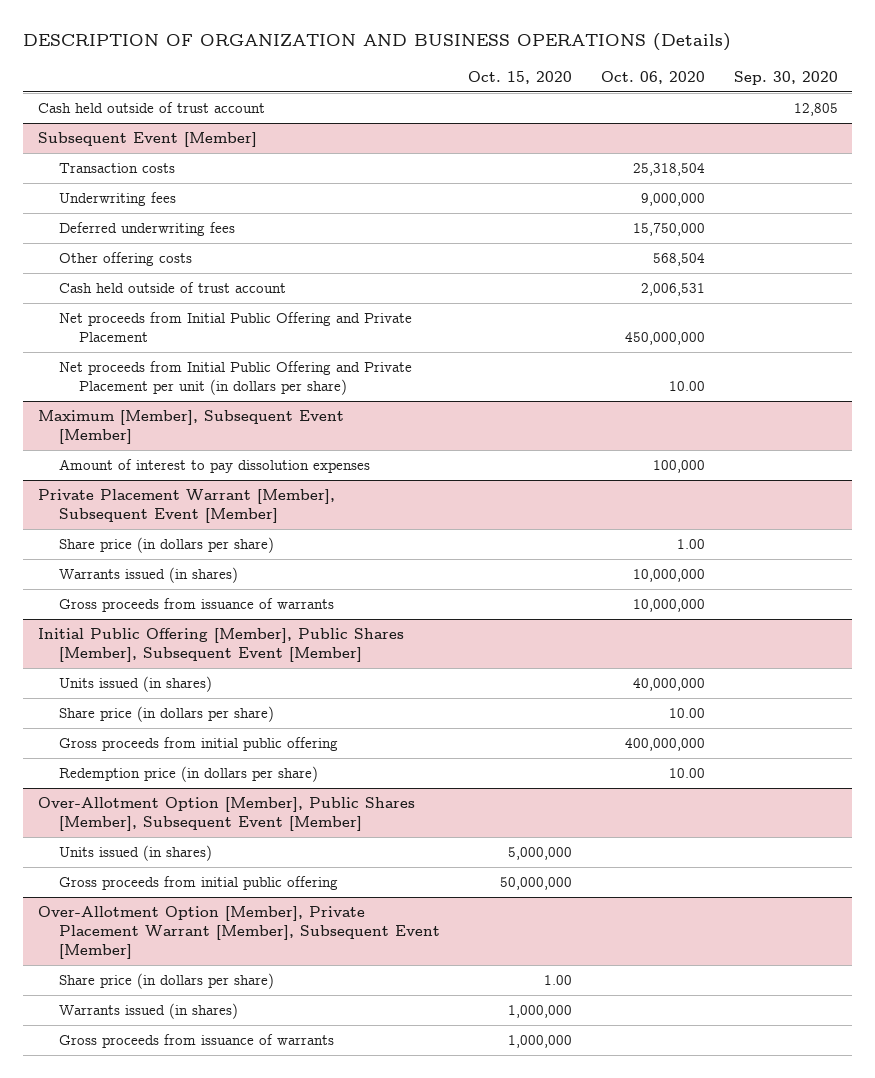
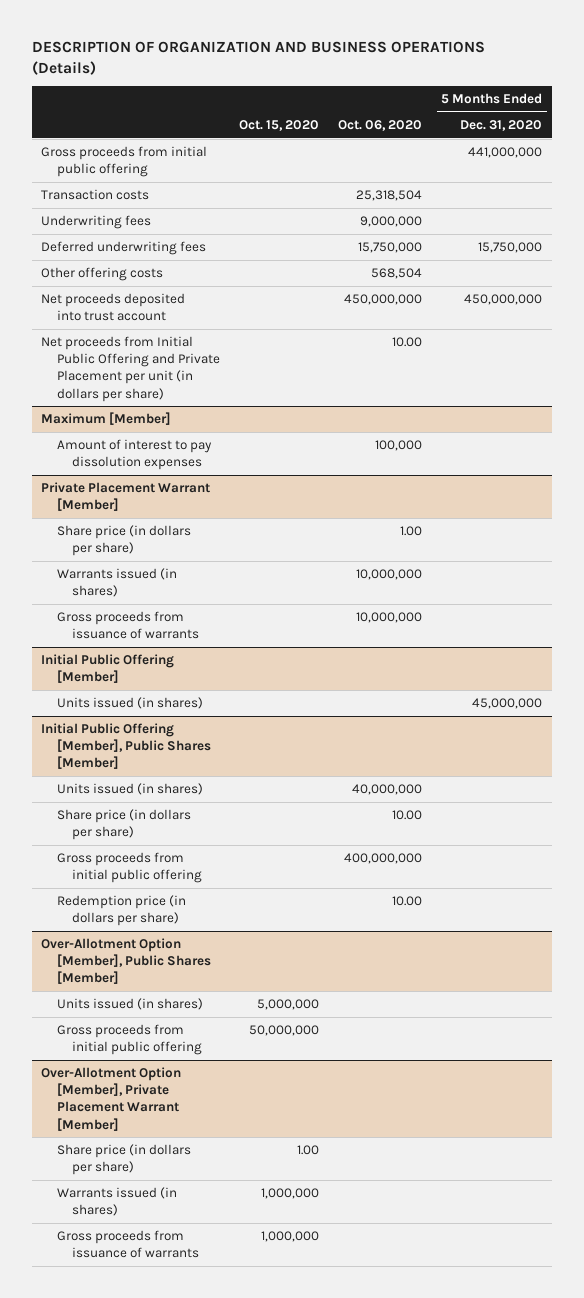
- | Oct. 15, 2020 | Oct. 06, 2020 | Sep. 30, 2020
+ | Oct. 15, 2020 | Oct. 06, 2020 | 5 Months Ended Dec. 31, 2020
- Cash held outside of trust account | | | 12,805
- Subsequent Event [Member]
+ Gross proceeds from initial public offering | | | 441,000,000
- Cash held outside of trust account | | 2,006,531 |
- Net proceeds from Initial Public Offering and Private Placement | | 450,000,000 |
+ Net proceeds deposited into trust account | | 450,000,000 | 450,000,000
- Maximum [Member], Subsequent Event [Member]
+ Maximum [Member]
- Private Placement Warrant [Member], Subsequent Event [Member]
+ Private Placement Warrant [Member]
- Initial Public Offering [Member], Public Shares [Member], Subsequent Event [Member]
+ Initial Public Offering [Member]
+ Units issued (in shares) | | | 45,000,000
+ Initial Public Offering [Member], Public Shares [Member]
- Over-Allotment Option [Member], Public Shares [Member], Subsequent Event [Member]
+ Over-Allotment Option [Member], Public Shares [Member]
- Over-Allotment Option [Member], Private Placement Warrant [Member], Subsequent Event [Member]
+ Over-Allotment Option [Member], Private Placement Warrant [Member]

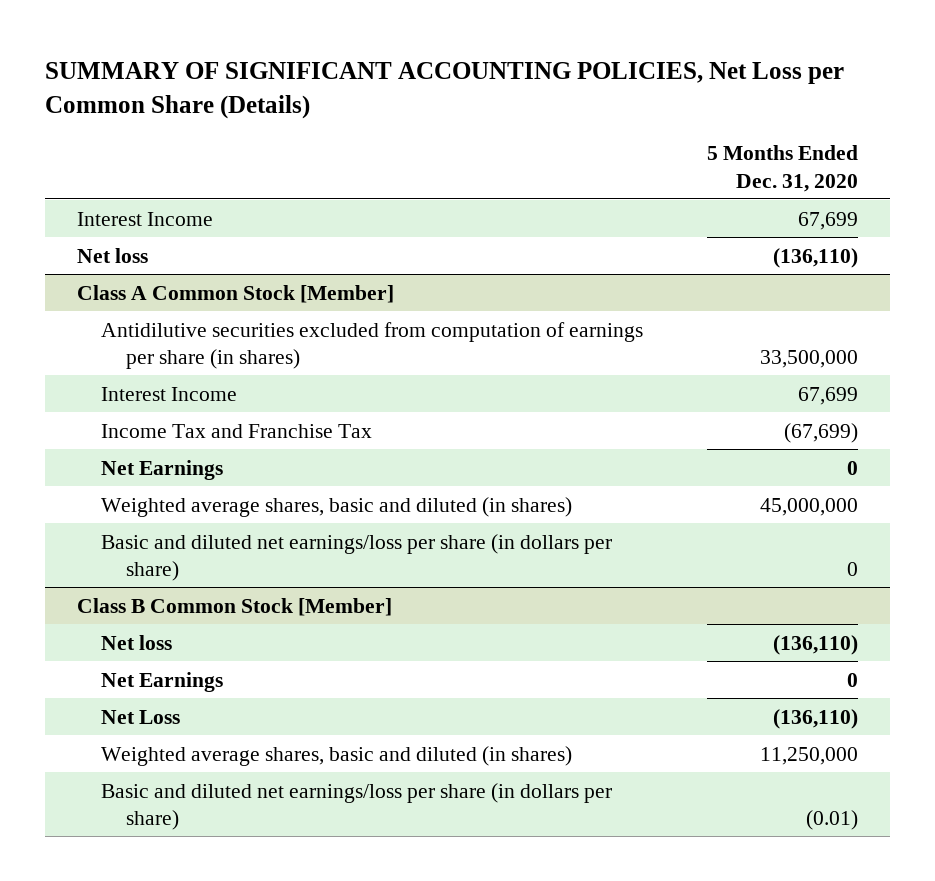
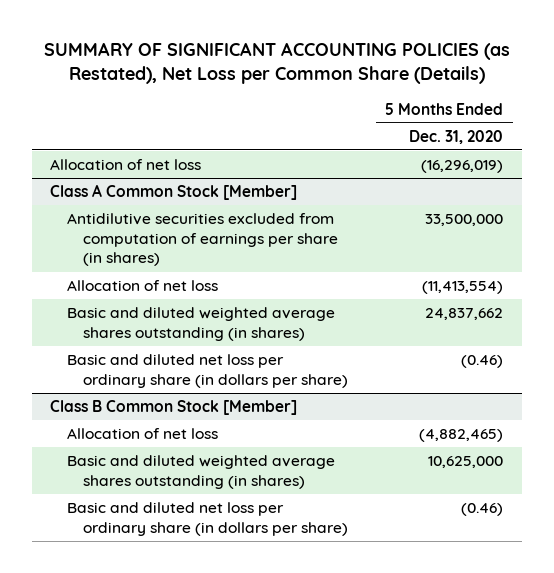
- SUMMARY OF SIGNIFICANT ACCOUNTING POLICIES, Net Loss per Common Share (Details)
+ SUMMARY OF SIGNIFICANT ACCOUNTING POLICIES (as Restated), Net Loss per Common Share (Details)
- Interest Income | 67,699
- Net loss | (136,110)
+ Allocation of net loss | (16,296,019)
@ Class A Common Stock [Member]
- Interest Income | 67,699
- Income Tax and Franchise Tax | (67,699)
- Net Earnings | 0
- Weighted average shares, basic and diluted (in shares) | 45,000,000
- Basic and diluted net earnings/loss per share (in dollars per share) | 0
+ Allocation of net loss | (11,413,554)
+ Basic and diluted weighted average shares outstanding (in shares) | 24,837,662
+ Basic and diluted net loss per ordinary share (in dollars per share) | (0.46)
@ Class B Common Stock [Member]
- Net loss | (136,110)
- Net Earnings | 0
- Net Loss | (136,110)
- Weighted average shares, basic and diluted (in shares) | 11,250,000
- Basic and diluted net earnings/loss per share (in dollars per share) | (0.01)
+ Allocation of net loss | (4,882,465)
+ Basic and diluted weighted average shares outstanding (in shares) | 10,625,000
+ Basic and diluted net loss per ordinary share (in dollars per share) | (0.46)

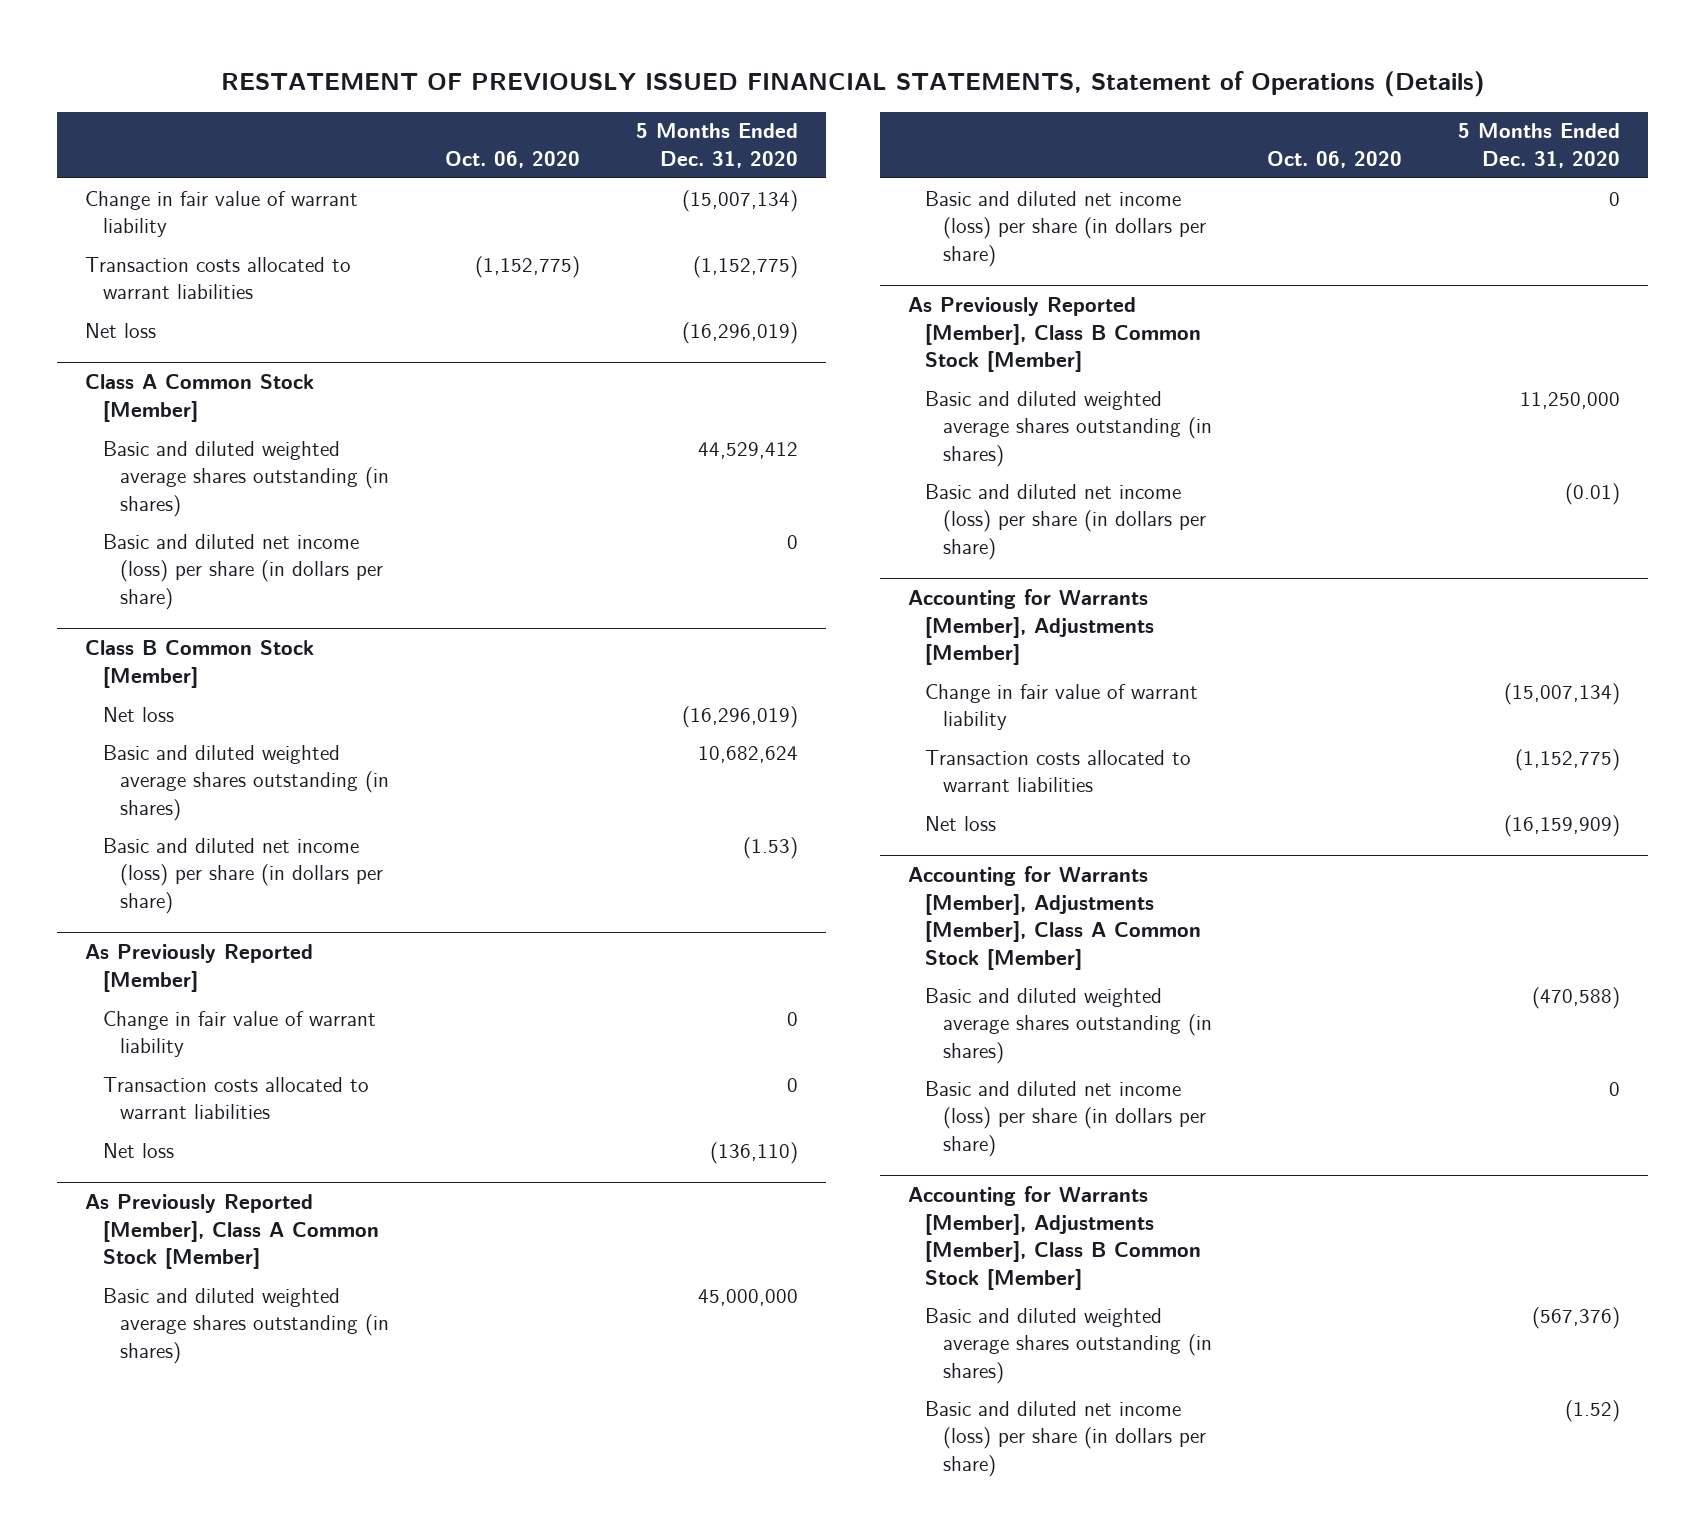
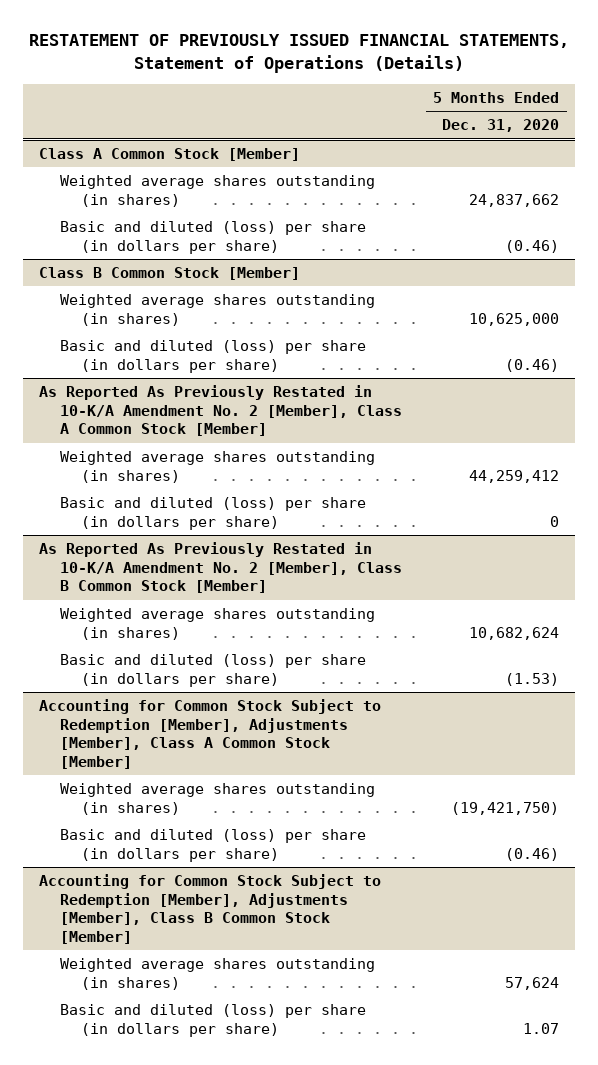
- | Oct. 06, 2020 | 5 Months Ended Dec. 31, 2020
+ | 5 Months Ended Dec. 31, 2020
- Change in fair value of warrant liability | | (15,007,134)
- Transaction costs allocated to warrant liabilities | (1,152,775) | (1,152,775)
- Net loss | | (16,296,019)
@ Class A Common Stock [Member]
- Basic and diluted weighted average shares outstanding (in shares) | | 44,529,412
- Basic and diluted net income (loss) per share (in dollars per share) | | 0
+ Weighted average shares outstanding (in shares) | 24,837,662
+ Basic and diluted (loss) per share (in dollars per share) | (0.46)
@ Class B Common Stock [Member]
- Net loss | | (16,296,019)
- Basic and diluted weighted average shares outstanding (in shares) | | 10,682,624
- Basic and diluted net income (loss) per share (in dollars per share) | | (1.53)
- As Previously Reported [Member]
- Change in fair value of warrant liability | | 0
- Transaction costs allocated to warrant liabilities | | 0
- Net loss | | (136,110)
- As Previously Reported [Member], Class A Common Stock [Member]
- Basic and diluted weighted average shares outstanding (in shares) | | 45,000,000
- Basic and diluted net income (loss) per share (in dollars per share) | | 0
- As Previously Reported [Member], Class B Common Stock [Member]
- Basic and diluted weighted average shares outstanding (in shares) | | 11,250,000
- Basic and diluted net income (loss) per share (in dollars per share) | | (0.01)
- Accounting for Warrants [Member], Adjustments [Member]
- Change in fair value of warrant liability | | (15,007,134)
- Transaction costs allocated to warrant liabilities | | (1,152,775)
- Net loss | | (16,159,909)
- Accounting for Warrants [Member], Adjustments [Member], Class A Common Stock [Member]
- Basic and diluted weighted average shares outstanding (in shares) | | (470,588)
- Basic and diluted net income (loss) per share (in dollars per share) | | 0
- Accounting for Warrants [Member], Adjustments [Member], Class B Common Stock [Member]
- Basic and diluted weighted average shares outstanding (in shares) | | (567,376)
- Basic and diluted net income (loss) per share (in dollars per share) | | (1.52)
@ Class B Common Stock [Member]
+ Weighted average shares outstanding (in shares) | 10,625,000
+ Basic and diluted (loss) per share (in dollars per share) | (0.46)
+ As Reported As Previously Restated in 10-K/A Amendment No. 2 [Member], Class A Common Stock [Member]
+ Weighted average shares outstanding (in shares) | 44,259,412
+ Basic and diluted (loss) per share (in dollars per share) | 0
+ As Reported As Previously Restated in 10-K/A Amendment No. 2 [Member], Class B Common Stock [Member]
+ Weighted average shares outstanding (in shares) | 10,682,624
+ Basic and diluted (loss) per share (in dollars per share) | (1.53)
+ Accounting for Common Stock Subject to Redemption [Member], Adjustments [Member], Class A Common Stock [Member]
+ Weighted average shares outstanding (in shares) | (19,421,750)
+ Basic and diluted (loss) per share (in dollars per share) | (0.46)
+ Accounting for Common Stock Subject to Redemption [Member], Adjustments [Member], Class B Common Stock [Member]
+ Weighted average shares outstanding (in shares) | 57,624
+ Basic and diluted (loss) per share (in dollars per share) | 1.07

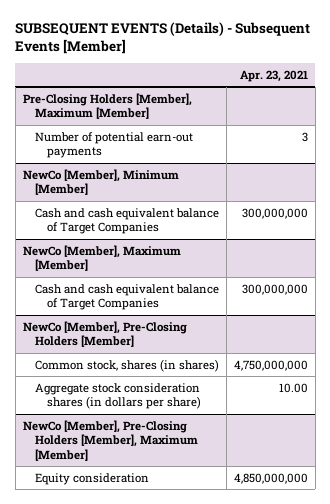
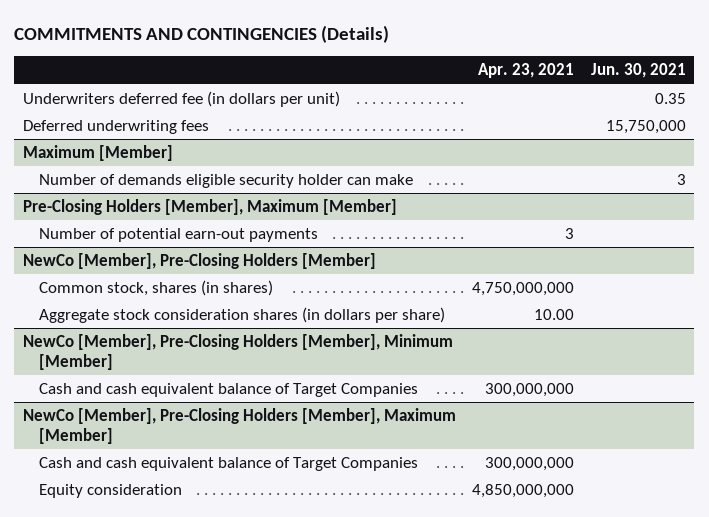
- SUBSEQUENT EVENTS (Details) - Subsequent Events [Member]
+ COMMITMENTS AND CONTINGENCIES (Details)
- | Apr. 23, 2021
+ | Apr. 23, 2021 | Jun. 30, 2021
+ Underwriters deferred fee (in dollars per unit) | | 0.35
+ Deferred underwriting fees | | 15,750,000
+ Maximum [Member]
+ Number of demands eligible security holder can make | | 3
- NewCo [Member], Minimum [Member]
- Cash and cash equivalent balance of Target Companies | 300,000,000
- NewCo [Member], Maximum [Member]
- Cash and cash equivalent balance of Target Companies | 300,000,000
+ NewCo [Member], Pre-Closing Holders [Member], Minimum [Member]
+ Cash and cash equivalent balance of Target Companies | 300,000,000 |
@ NewCo [Member], Pre-Closing Holders [Member], Maximum [Member]
+ Cash and cash equivalent balance of Target Companies | 300,000,000 |

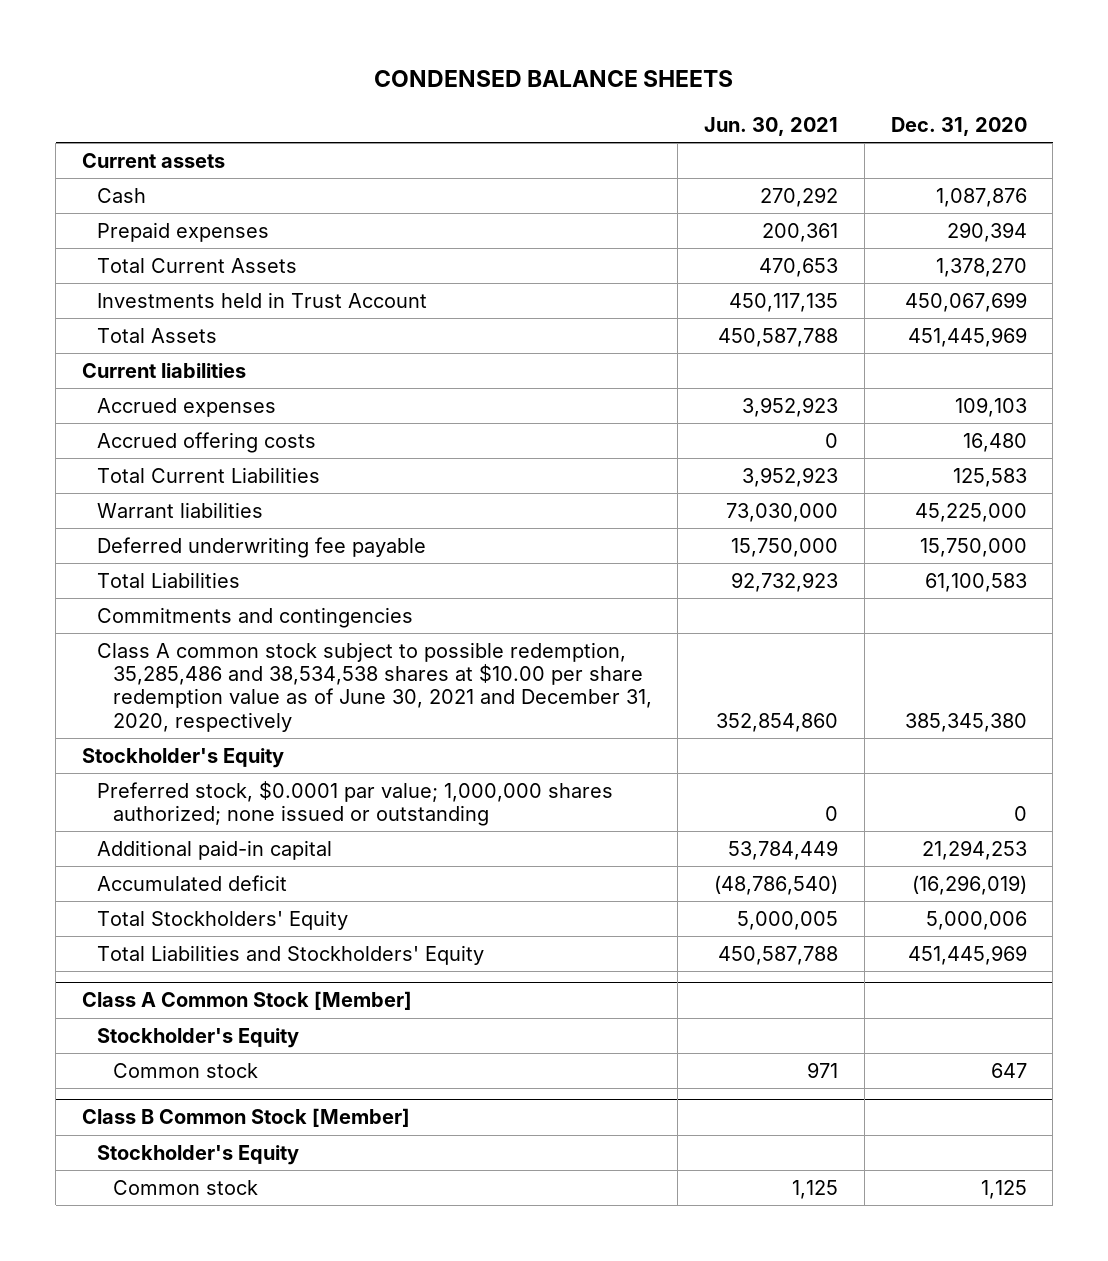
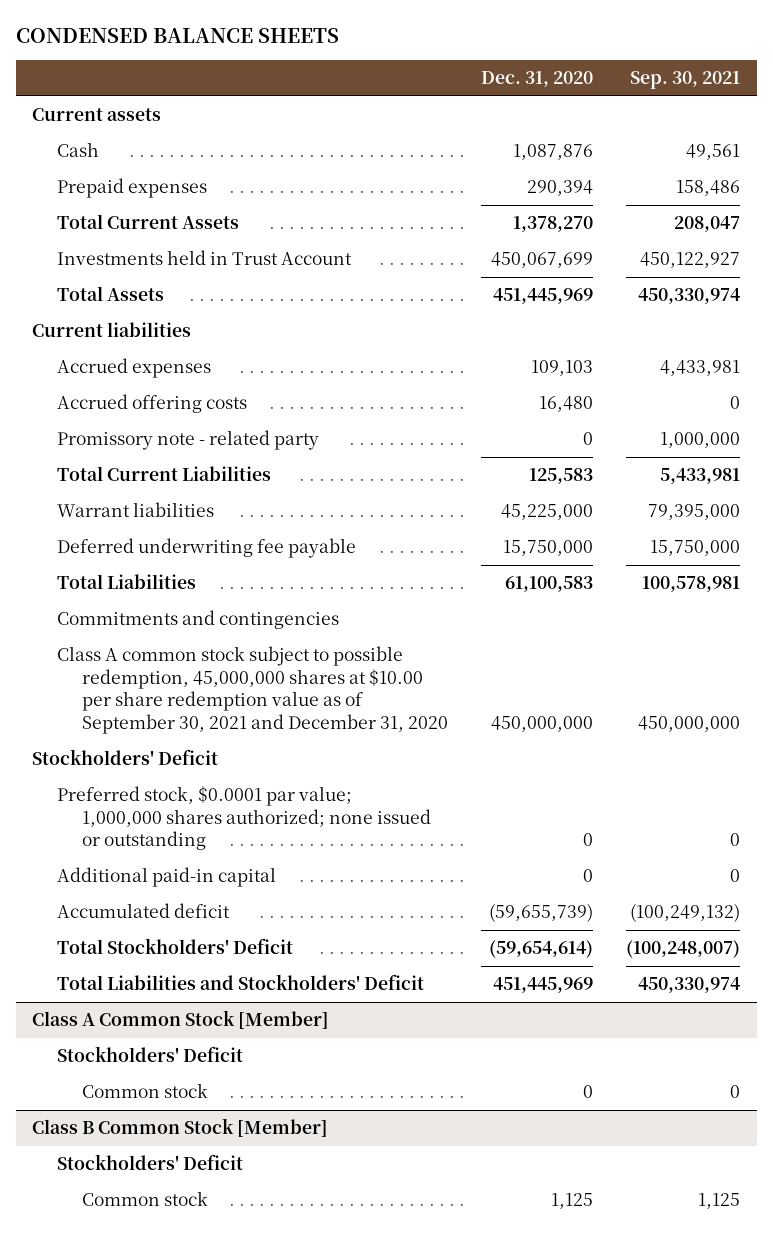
- | Jun. 30, 2021 | Dec. 31, 2020
+ | Dec. 31, 2020 | Sep. 30, 2021
+ Promissory note - related party | 0 | 1,000,000
- Class A common stock subject to possible redemption, 35,285,486 and 38,534,538 shares at $10.00 per share redemption value as of June 30, 2021 and December 31, 2020, respectively | 352,854,860 | 385,345,380
- Stockholder's Equity
+ Class A common stock subject to possible redemption, 45,000,000 shares at $10.00 per share redemption value as of September 30, 2021 and December 31, 2020 | 450,000,000 | 450,000,000
+ Stockholders' Deficit
- Additional paid-in capital | 53,784,449 | 21,294,253
- Accumulated deficit | (48,786,540) | (16,296,019)
- Total Stockholders' Equity | 5,000,005 | 5,000,006
- Total Liabilities and Stockholders' Equity | 450,587,788 | 451,445,969
+ Additional paid-in capital | 0 | 0
+ Accumulated deficit | (59,655,739) | (100,249,132)
+ Total Stockholders' Deficit | (59,654,614) | (100,248,007)
+ Total Liabilities and Stockholders' Deficit | 451,445,969 | 450,330,974
@ Class A Common Stock [Member]
- Stockholder's Equity
- Common stock | 971 | 647
+ Stockholders' Deficit
+ Common stock | 0 | 0
@ Class B Common Stock [Member]
- Stockholder's Equity
+ Stockholders' Deficit

